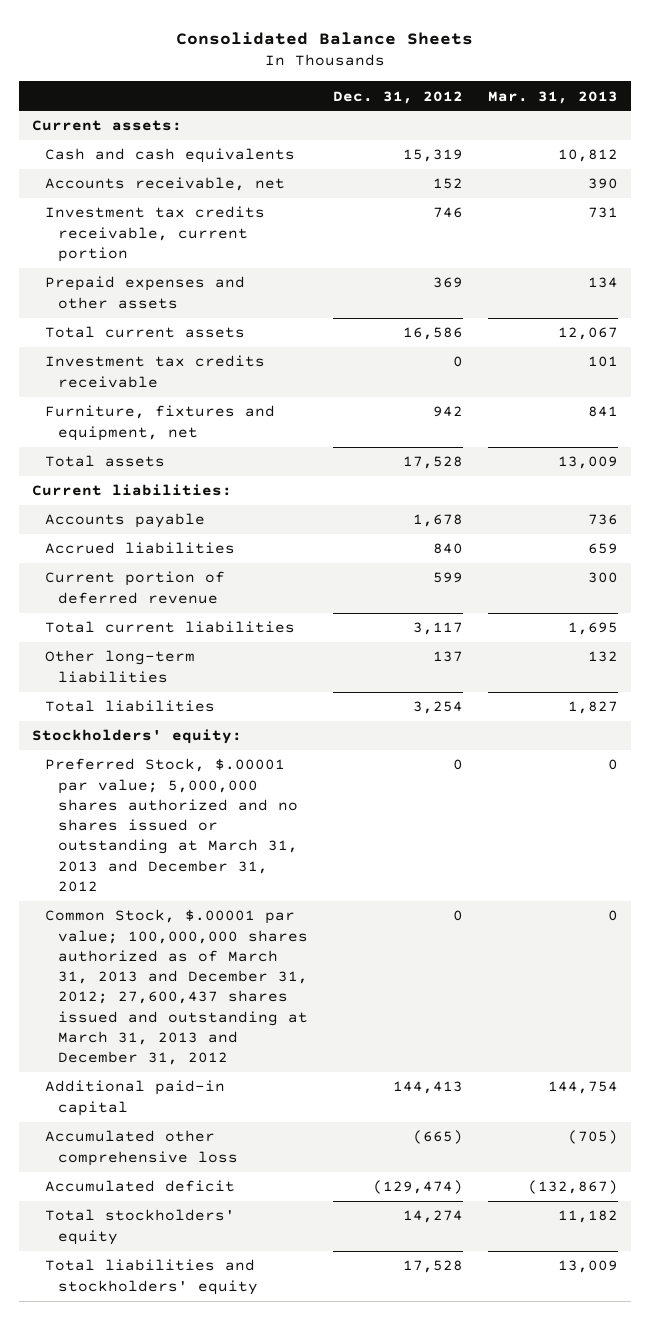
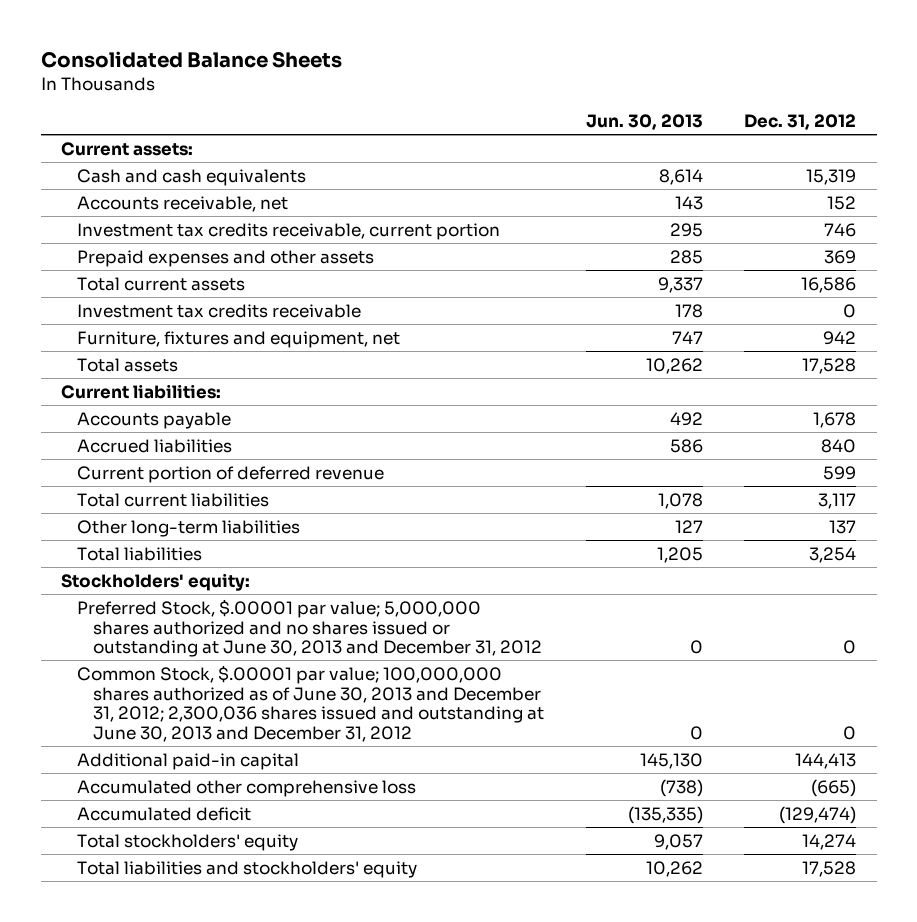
- | Dec. 31, 2012 | Mar. 31, 2013
+ | Jun. 30, 2013 | Dec. 31, 2012
- Preferred Stock, $.00001 par value; 5,000,000 shares authorized and no shares issued or outstanding at March 31, 2013 and December 31, 2012 | 0 | 0
- Common Stock, $.00001 par value; 100,000,000 shares authorized as of March 31, 2013 and December 31, 2012; 27,600,437 shares issued and outstanding at March 31, 2013 and December 31, 2012 | 0 | 0
+ Preferred Stock, $.00001 par value; 5,000,000 shares authorized and no shares issued or outstanding at June 30, 2013 and December 31, 2012 | 0 | 0
+ Common Stock, $.00001 par value; 100,000,000 shares authorized as of June 30, 2013 and December 31, 2012; 2,300,036 shares issued and outstanding at June 30, 2013 and December 31, 2012 | 0 | 0

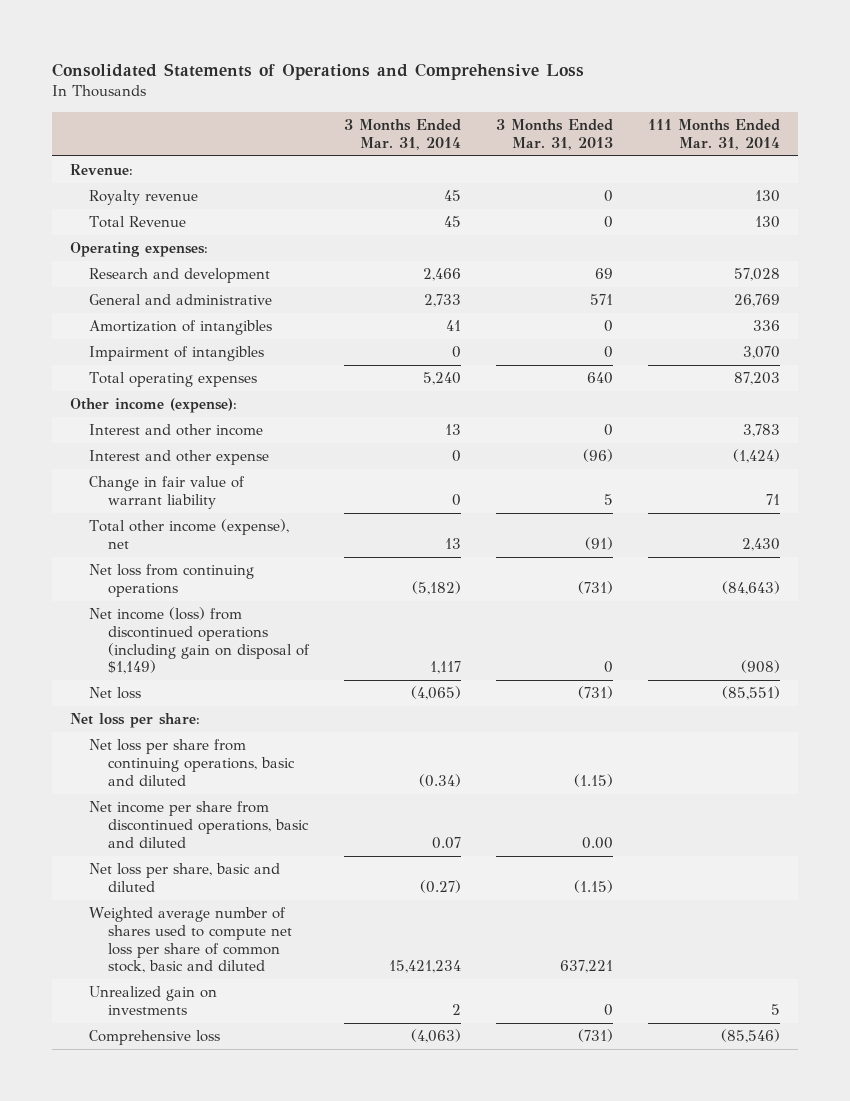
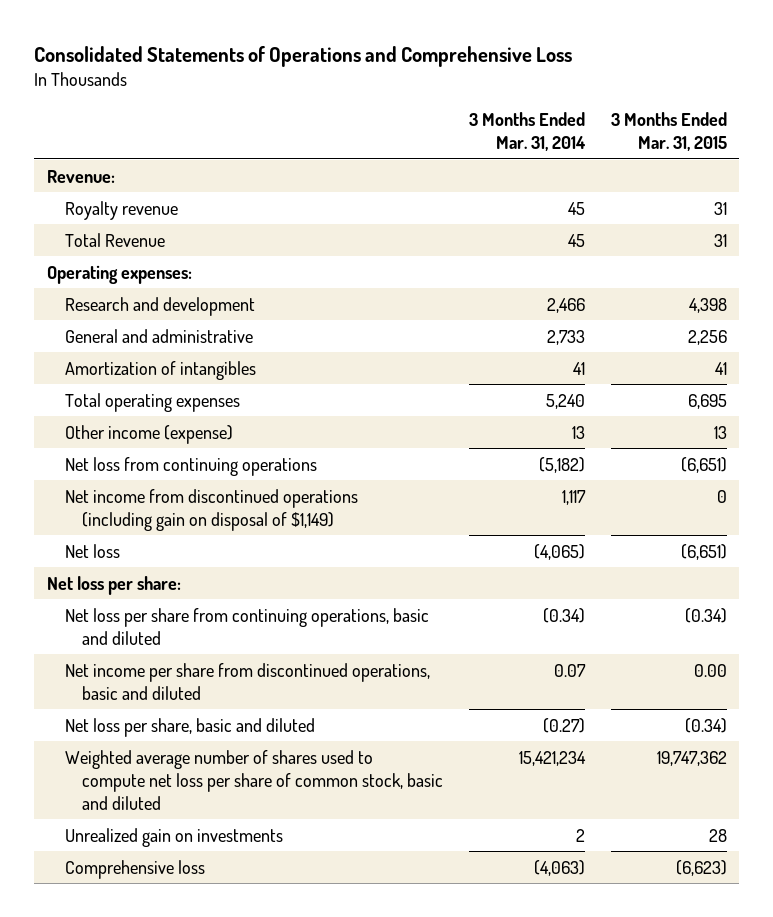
- | 3 Months Ended Mar. 31, 2014 | 3 Months Ended Mar. 31, 2013 | 111 Months Ended Mar. 31, 2014
+ | 3 Months Ended Mar. 31, 2014 | 3 Months Ended Mar. 31, 2015
- Impairment of intangibles | 0 | 0 | 3,070
- Other income (expense):
- Interest and other income | 13 | 0 | 3,783
- Interest and other expense | 0 | (96) | (1,424)
- Change in fair value of warrant liability | 0 | 5 | 71
- Total other income (expense), net | 13 | (91) | 2,430
+ Other income (expense) | 13 | 13
- Net income (loss) from discontinued operations (including gain on disposal of $1,149) | 1,117 | 0 | (908)
+ Net income from discontinued operations (including gain on disposal of $1,149) | 1,117 | 0

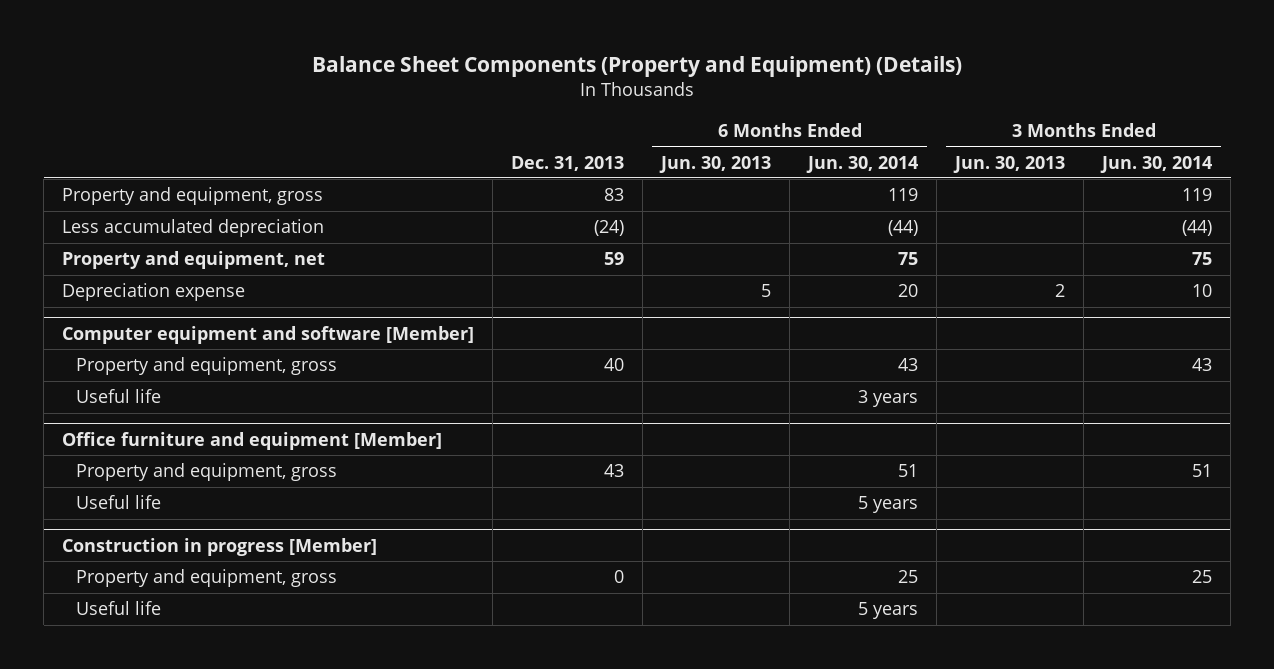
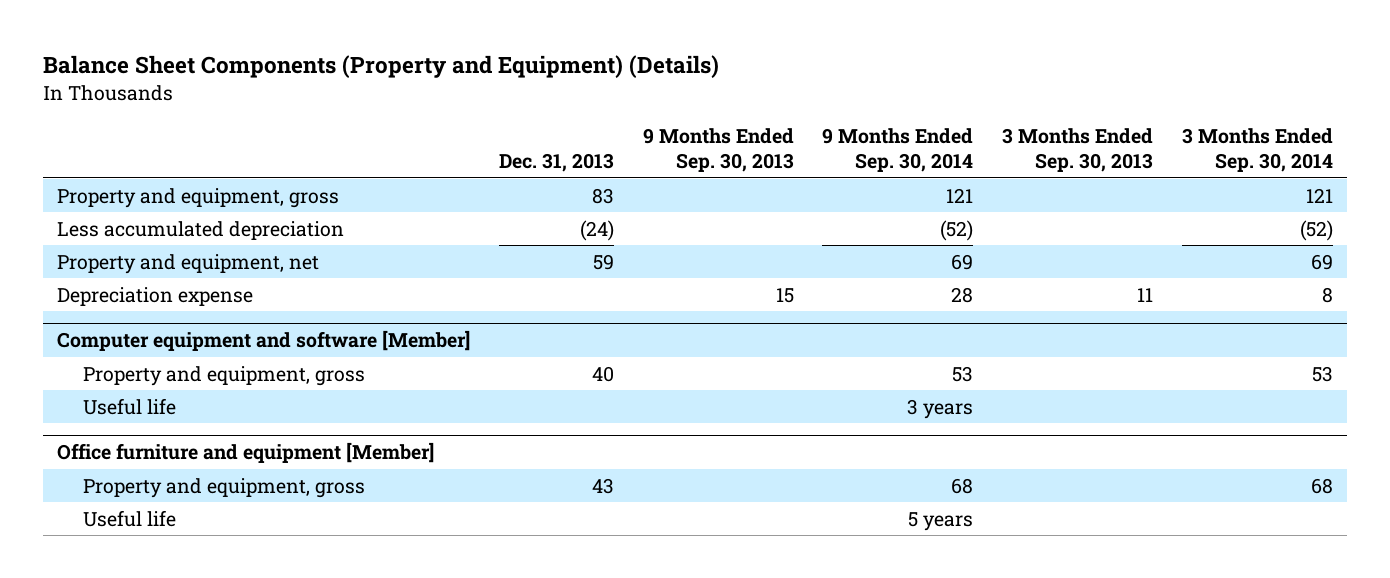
- | Dec. 31, 2013 | 6 Months Ended Jun. 30, 2013 | 6 Months Ended Jun. 30, 2014 | 3 Months Ended Jun. 30, 2013 | 3 Months Ended Jun. 30, 2014
+ | Dec. 31, 2013 | 9 Months Ended Sep. 30, 2013 | 9 Months Ended Sep. 30, 2014 | 3 Months Ended Sep. 30, 2013 | 3 Months Ended Sep. 30, 2014
- Construction in progress [Member]
- Property and equipment, gross | 0 | | 25 | | 25
- Useful life | | | 5 years | |

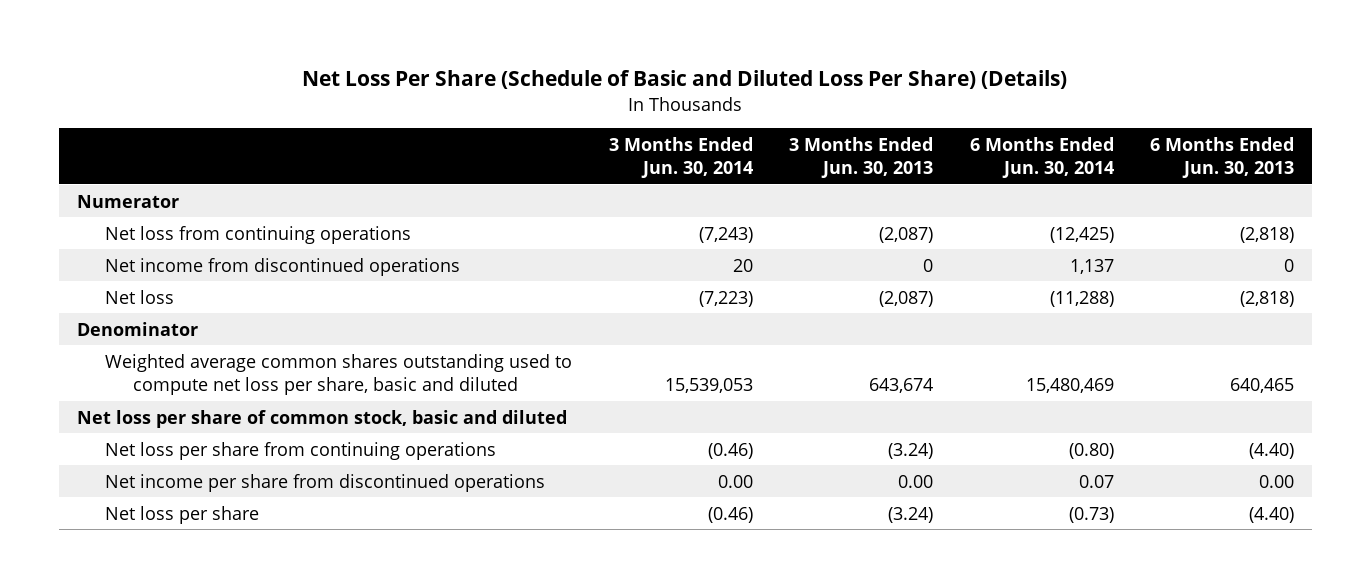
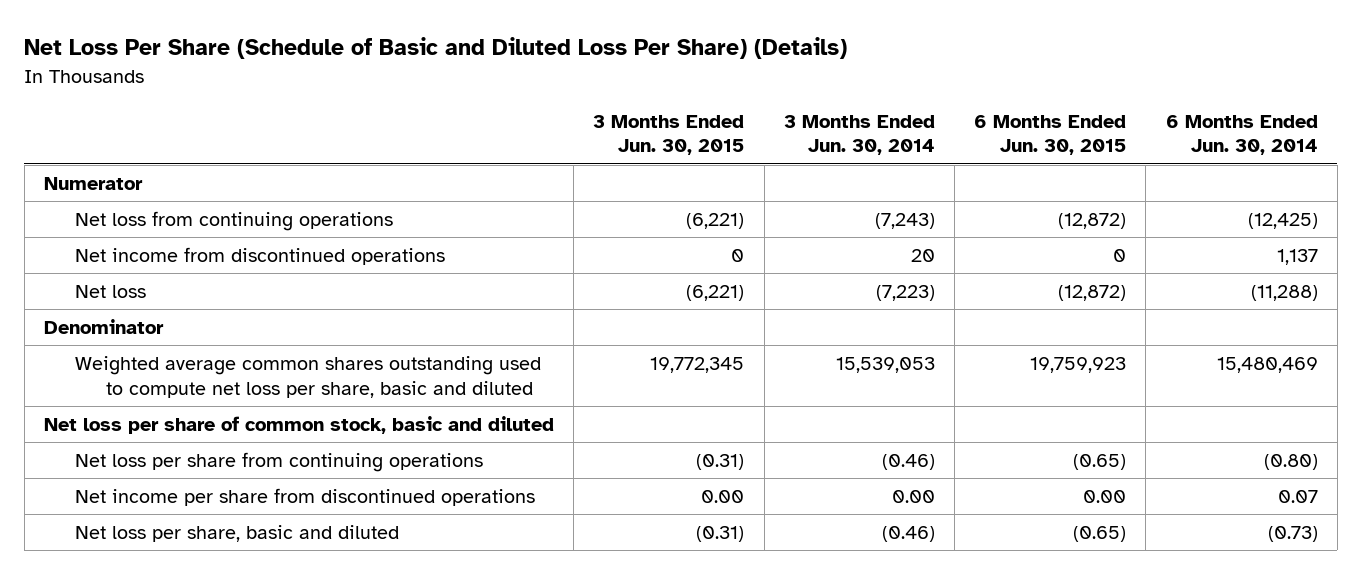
- | 3 Months Ended Jun. 30, 2014 | 3 Months Ended Jun. 30, 2013 | 6 Months Ended Jun. 30, 2014 | 6 Months Ended Jun. 30, 2013
+ | 3 Months Ended Jun. 30, 2015 | 3 Months Ended Jun. 30, 2014 | 6 Months Ended Jun. 30, 2015 | 6 Months Ended Jun. 30, 2014
- Net loss per share | (0.46) | (3.24) | (0.73) | (4.40)
+ Net loss per share, basic and diluted | (0.31) | (0.46) | (0.65) | (0.73)

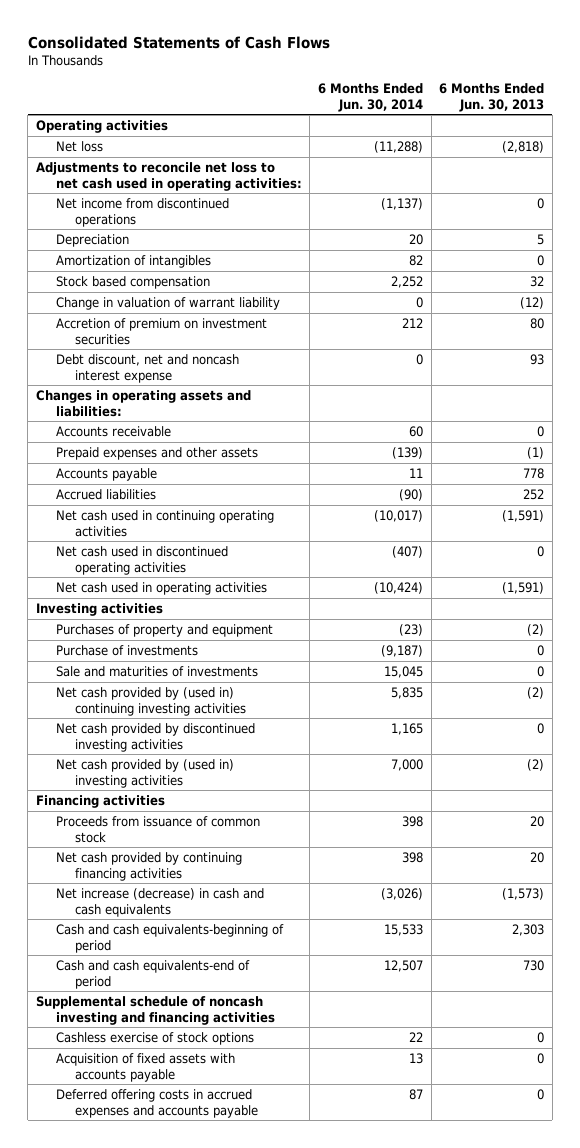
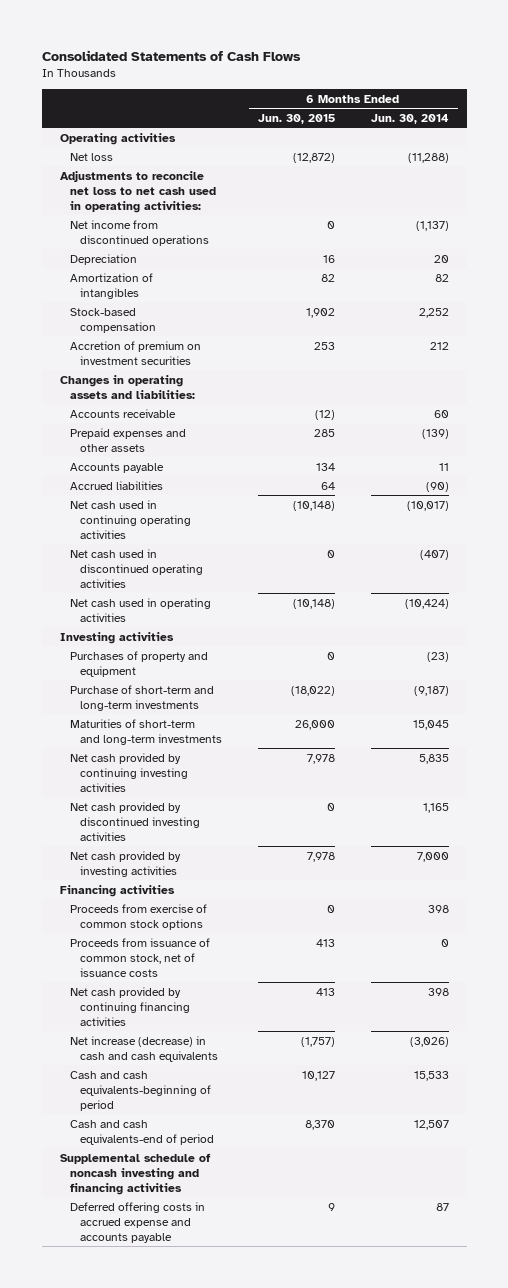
- | 6 Months Ended Jun. 30, 2014 | 6 Months Ended Jun. 30, 2013
+ | 6 Months Ended Jun. 30, 2015 | 6 Months Ended Jun. 30, 2014
- Stock based compensation | 2,252 | 32
- Change in valuation of warrant liability | 0 | (12)
+ Stock-based compensation | 1,902 | 2,252
- Debt discount, net and noncash interest expense | 0 | 93
- Purchase of investments | (9,187) | 0
- Sale and maturities of investments | 15,045 | 0
- Net cash provided by (used in) continuing investing activities | 5,835 | (2)
+ Purchase of short-term and long-term investments | (18,022) | (9,187)
+ Maturities of short-term and long-term investments | 26,000 | 15,045
+ Net cash provided by continuing investing activities | 7,978 | 5,835
- Net cash provided by (used in) investing activities | 7,000 | (2)
+ Net cash provided by investing activities | 7,978 | 7,000
- Proceeds from issuance of common stock | 398 | 20
+ Proceeds from exercise of common stock options | 0 | 398
+ Proceeds from issuance of common stock, net of issuance costs | 413 | 0
- Cashless exercise of stock options | 22 | 0
- Acquisition of fixed assets with accounts payable | 13 | 0
- Deferred offering costs in accrued expenses and accounts payable | 87 | 0
+ Deferred offering costs in accrued expense and accounts payable | 9 | 87

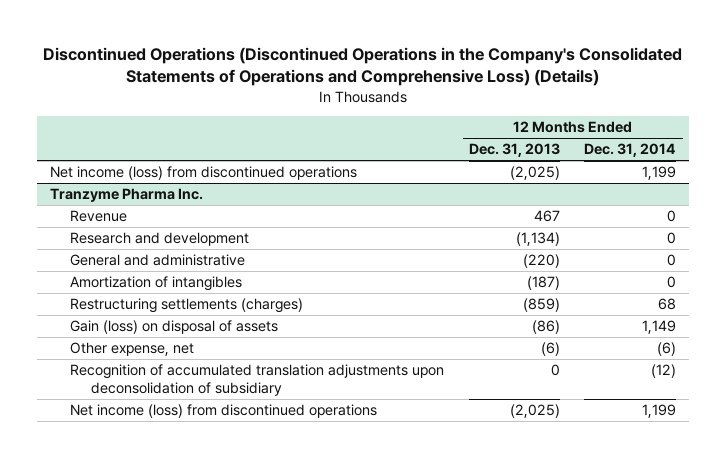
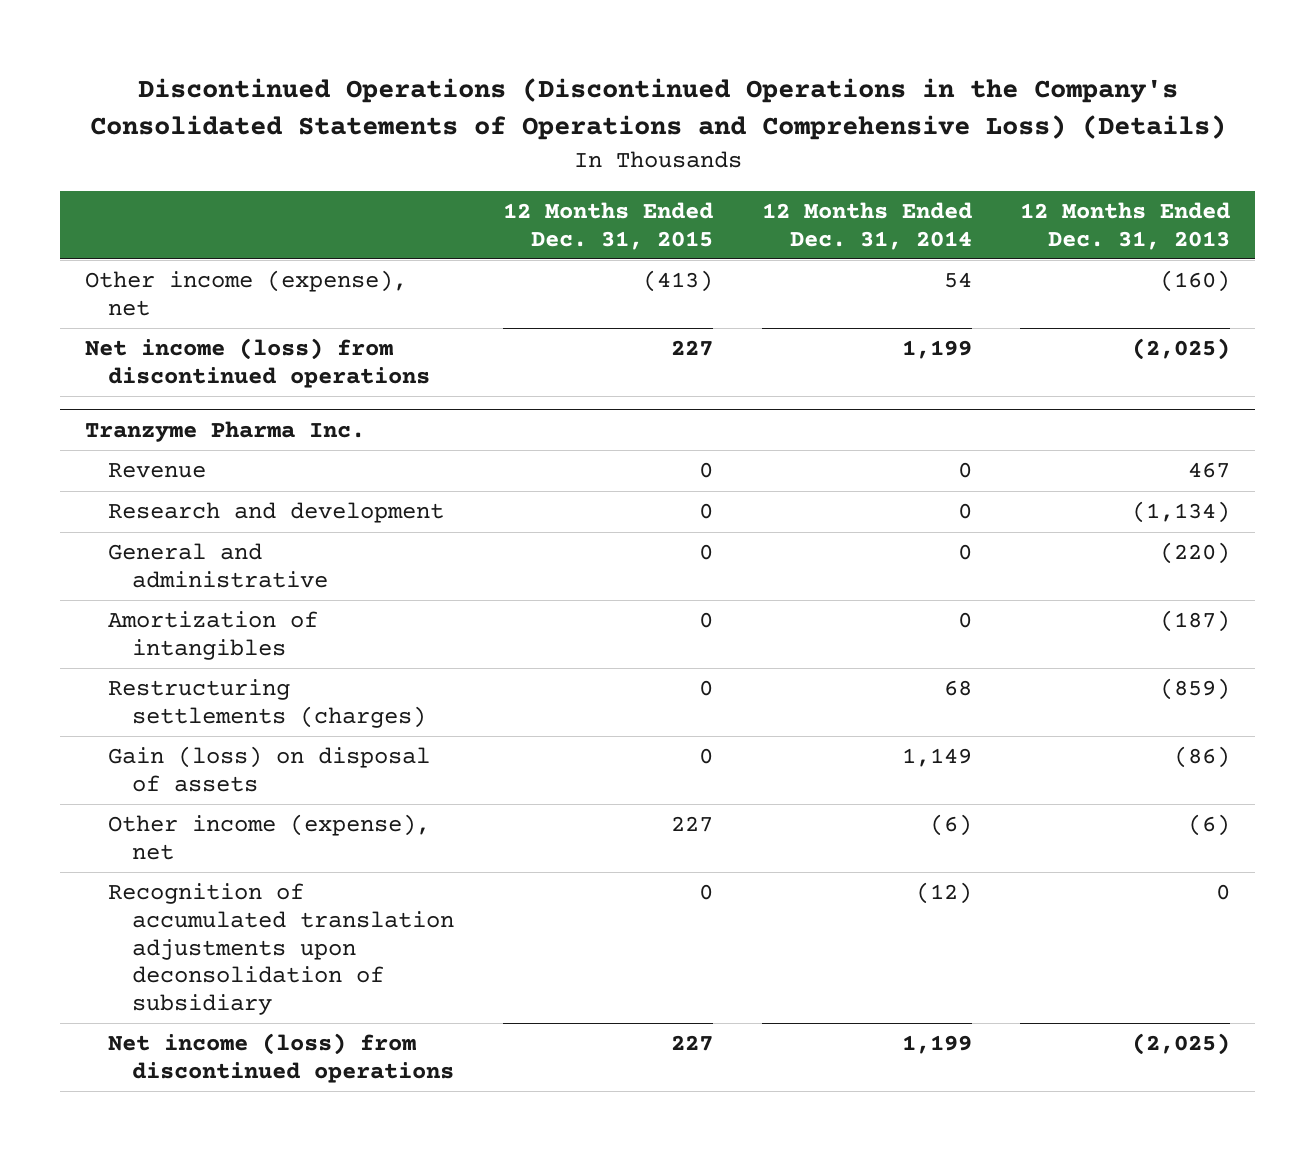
- | 12 Months Ended Dec. 31, 2013 | 12 Months Ended Dec. 31, 2014
+ | 12 Months Ended Dec. 31, 2015 | 12 Months Ended Dec. 31, 2014 | 12 Months Ended Dec. 31, 2013
+ Other income (expense), net | (413) | 54 | (160)
@ Tranzyme Pharma Inc.
- Other expense, net | (6) | (6)
+ Other income (expense), net | 227 | (6) | (6)

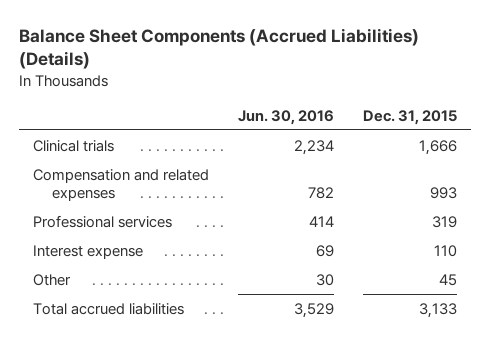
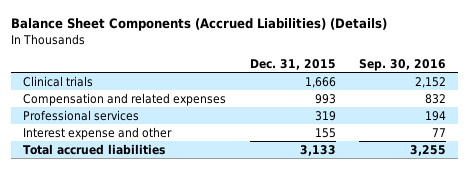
- | Jun. 30, 2016 | Dec. 31, 2015
+ | Dec. 31, 2015 | Sep. 30, 2016
- Interest expense | 69 | 110
- Other | 30 | 45
+ Interest expense and other | 155 | 77

